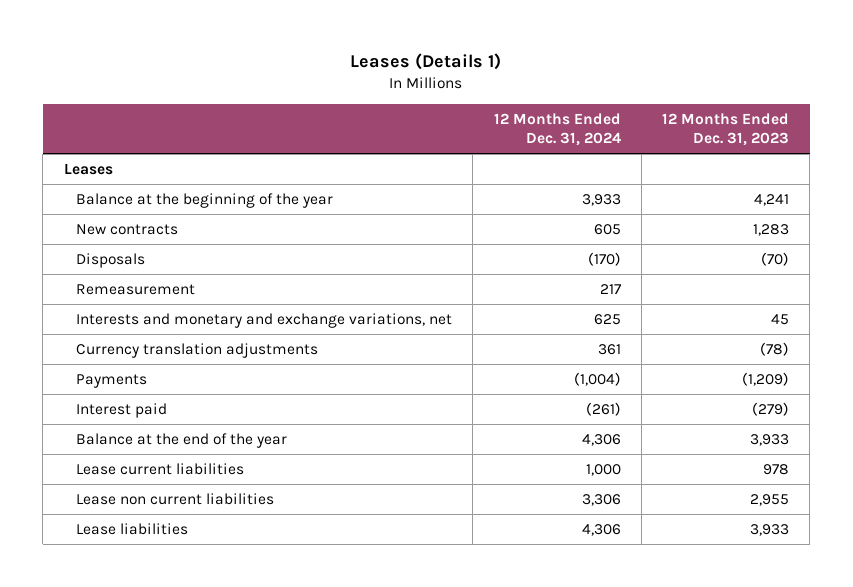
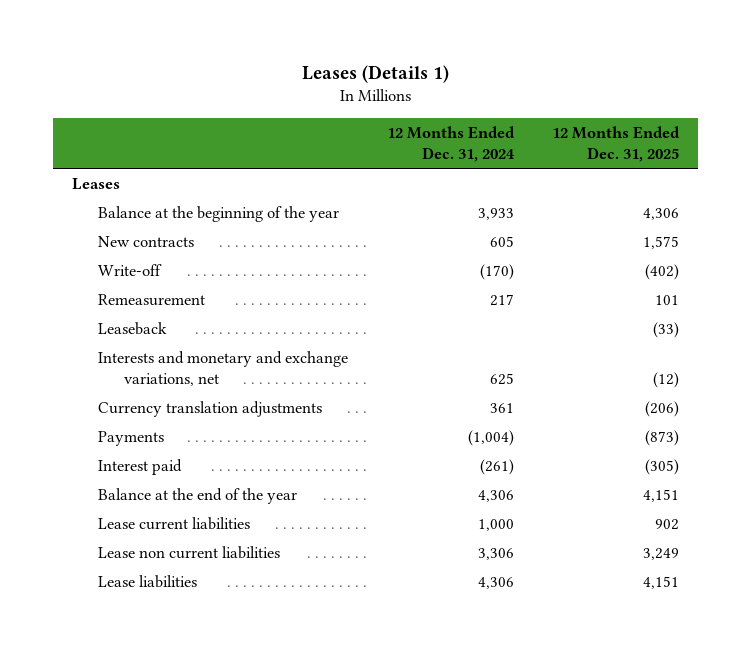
- | 12 Months Ended Dec. 31, 2024 | 12 Months Ended Dec. 31, 2023
+ | 12 Months Ended Dec. 31, 2024 | 12 Months Ended Dec. 31, 2025
- Disposals | (170) | (70)
+ Write-off | (170) | (402)
+ Leaseback | | (33)

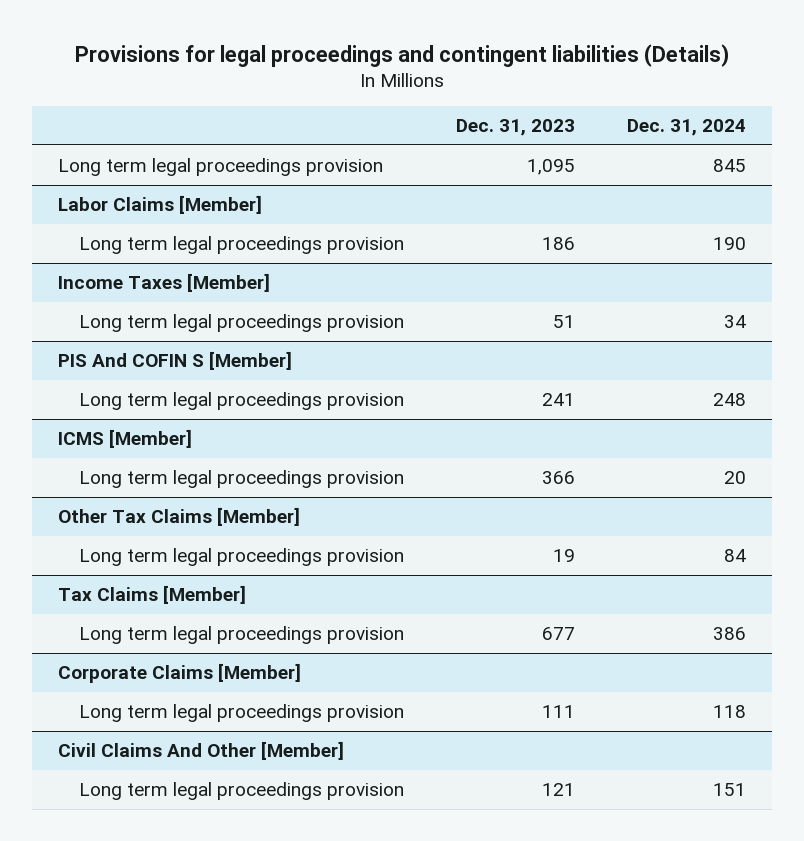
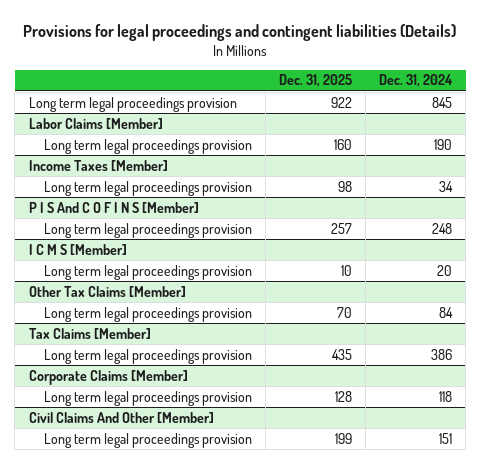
- | Dec. 31, 2023 | Dec. 31, 2024
+ | Dec. 31, 2025 | Dec. 31, 2024
- PIS And COFIN S [Member]
+ P I S And C O F I N S [Member]
- ICMS [Member]
+ I C M S [Member]

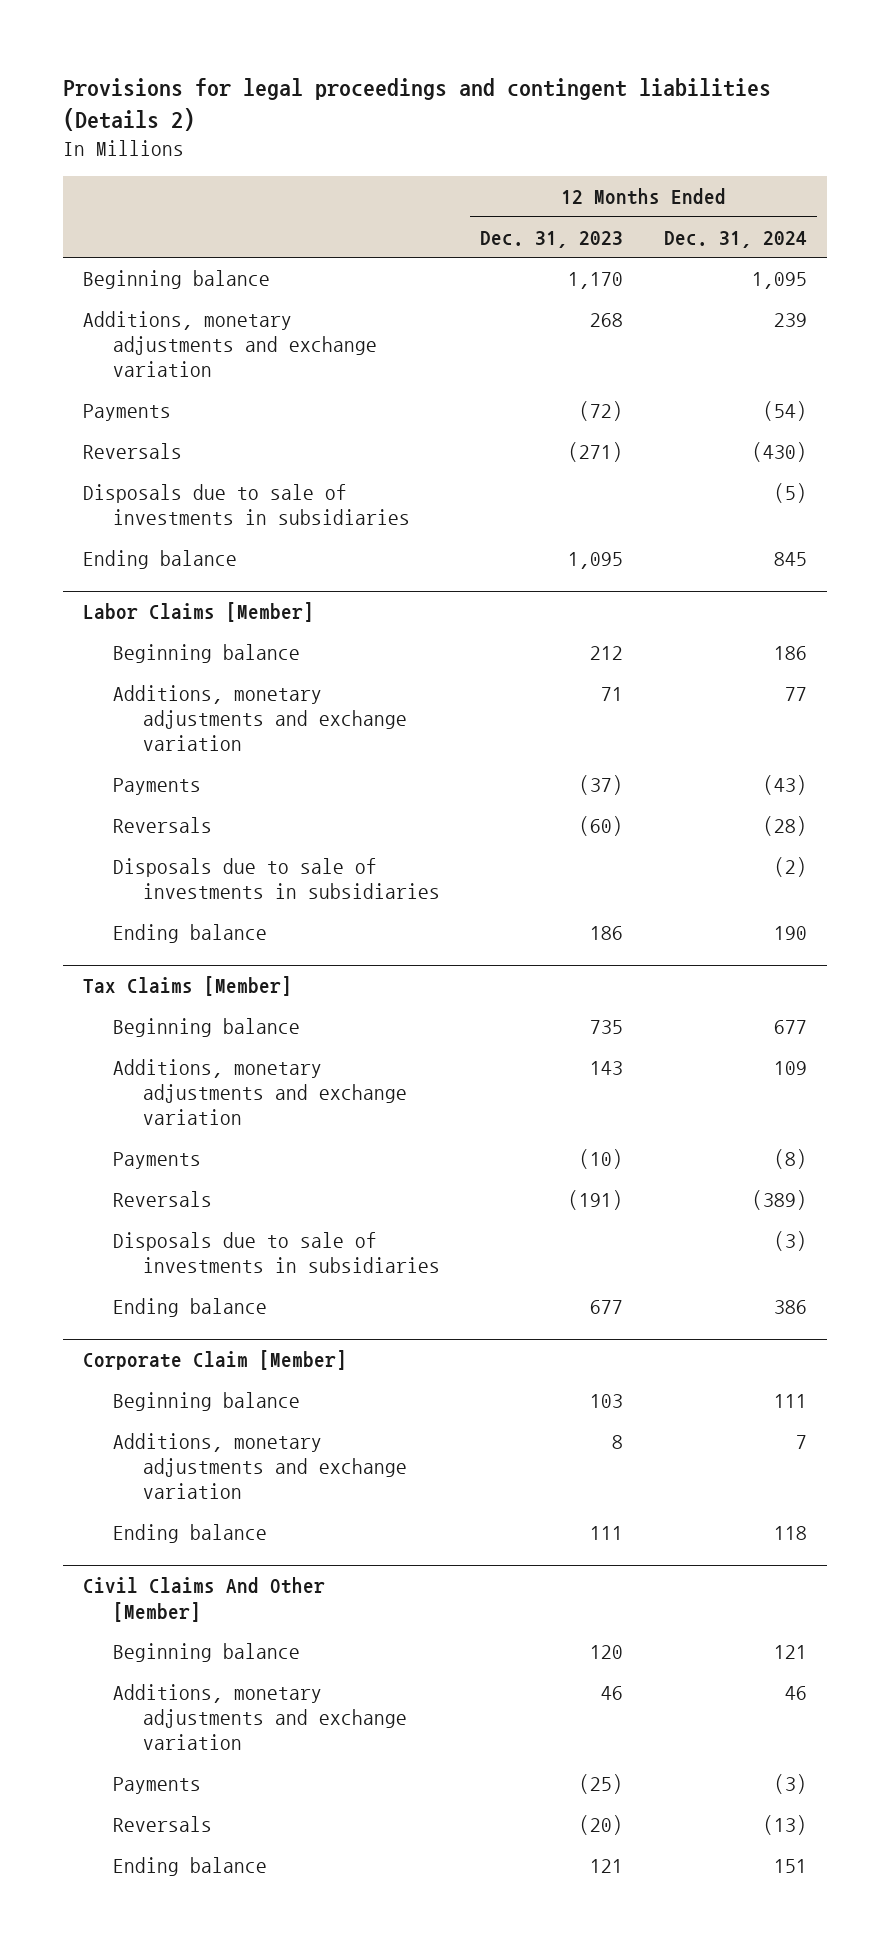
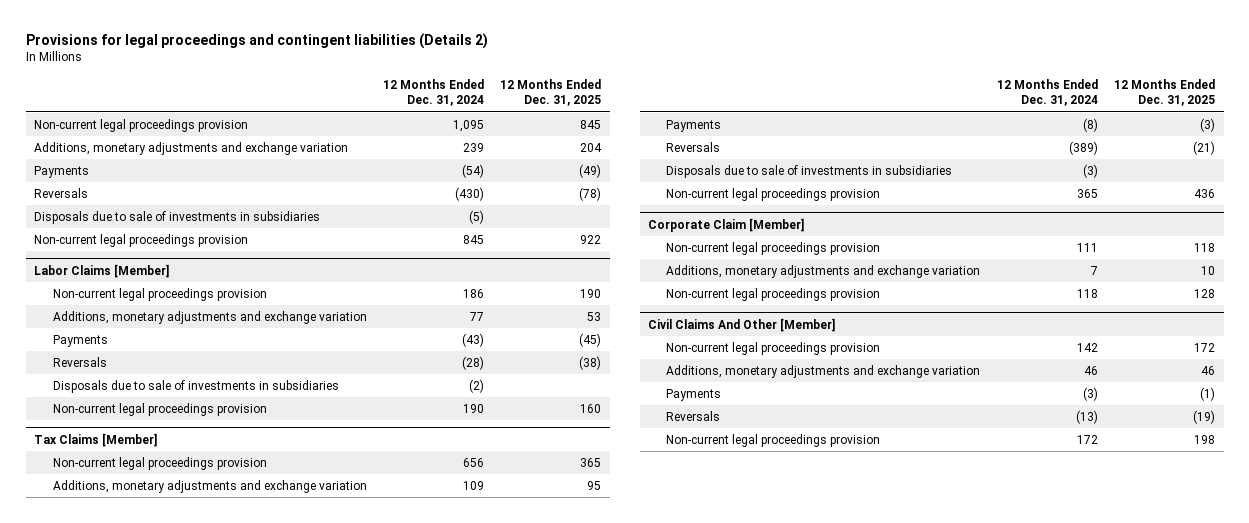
- | 12 Months Ended Dec. 31, 2023 | 12 Months Ended Dec. 31, 2024
+ | 12 Months Ended Dec. 31, 2024 | 12 Months Ended Dec. 31, 2025
- Beginning balance | 1,170 | 1,095
+ Non-current legal proceedings provision | 1,095 | 845
- Ending balance | 1,095 | 845
+ Non-current legal proceedings provision | 845 | 922
@ Labor Claims [Member]
- Beginning balance | 212 | 186
+ Non-current legal proceedings provision | 186 | 190
- Ending balance | 186 | 190
+ Non-current legal proceedings provision | 190 | 160
@ Tax Claims [Member]
- Beginning balance | 735 | 677
+ Non-current legal proceedings provision | 656 | 365
- Ending balance | 677 | 386
+ Non-current legal proceedings provision | 365 | 436
@ Corporate Claim [Member]
- Beginning balance | 103 | 111
+ Non-current legal proceedings provision | 111 | 118
- Ending balance | 111 | 118
+ Non-current legal proceedings provision | 118 | 128
@ Civil Claims And Other [Member]
- Beginning balance | 120 | 121
+ Non-current legal proceedings provision | 142 | 172
- Ending balance | 121 | 151
+ Non-current legal proceedings provision | 172 | 198

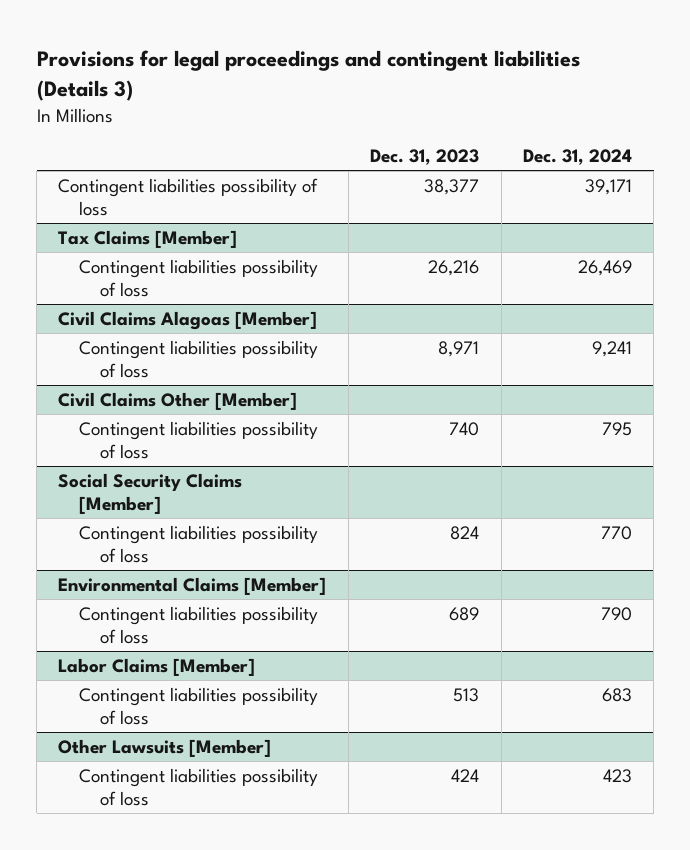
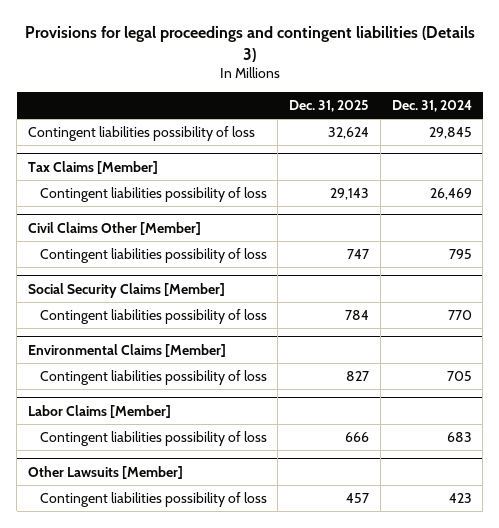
- | Dec. 31, 2023 | Dec. 31, 2024
+ | Dec. 31, 2025 | Dec. 31, 2024
- Contingent liabilities possibility of loss | 38,377 | 39,171
+ Contingent liabilities possibility of loss | 32,624 | 29,845
- Civil Claims Alagoas [Member]
- Contingent liabilities possibility of loss | 8,971 | 9,241
@ Environmental Claims [Member]
- Contingent liabilities possibility of loss | 689 | 790
+ Contingent liabilities possibility of loss | 827 | 705

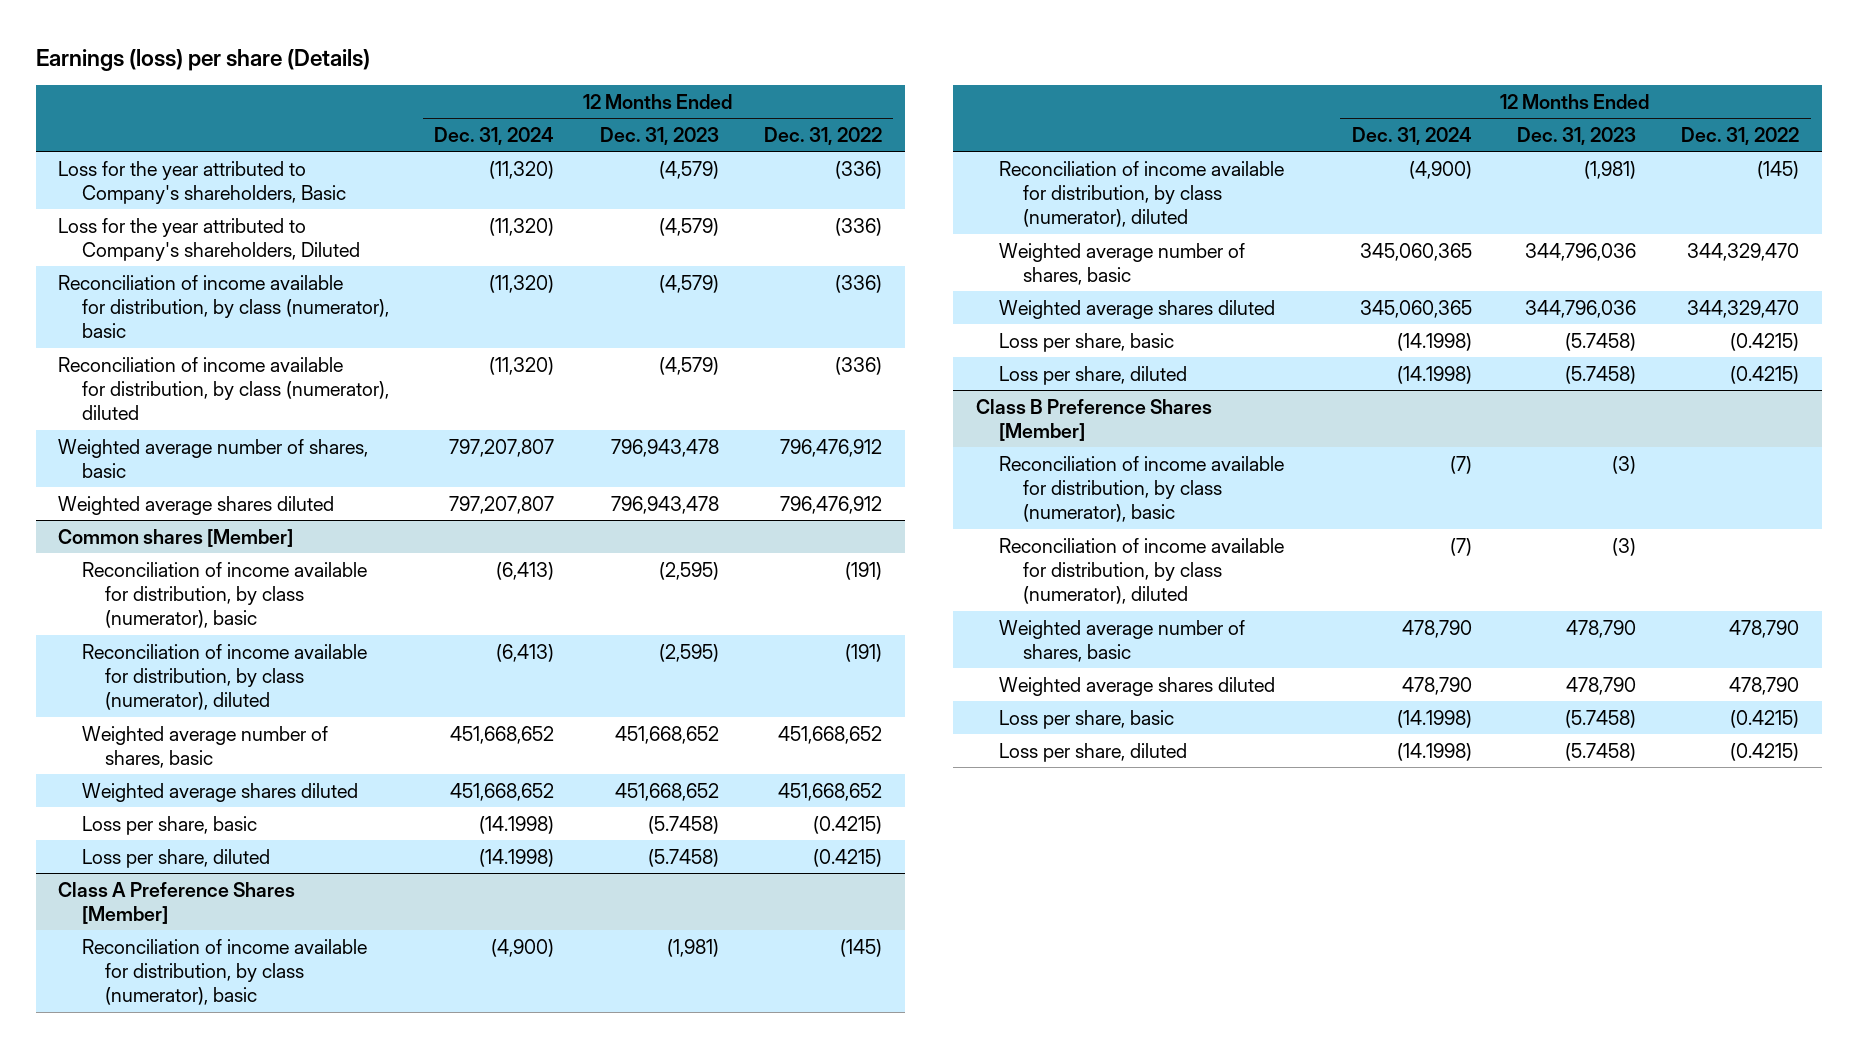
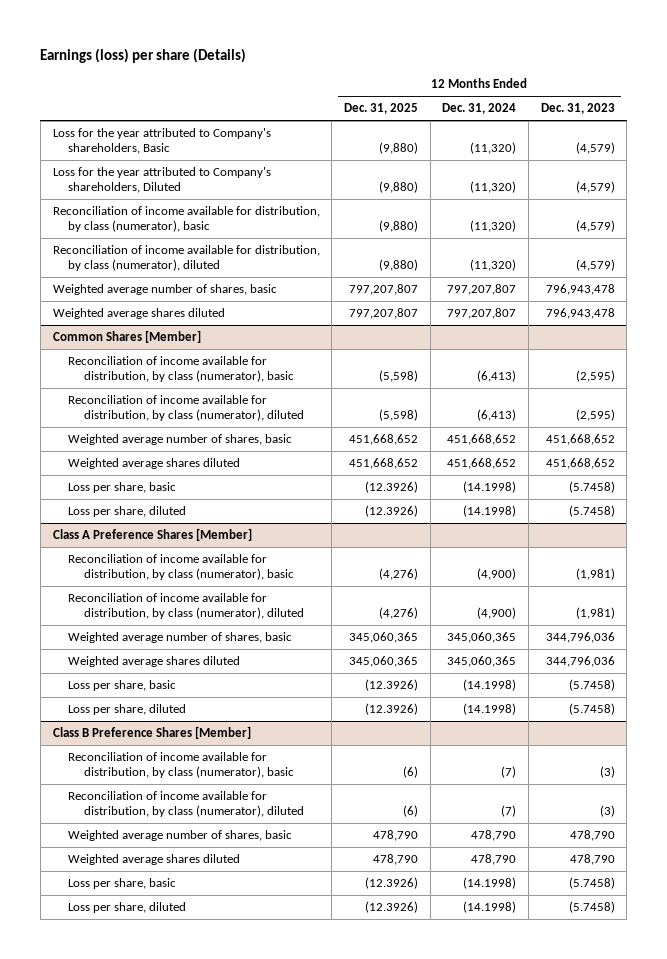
- | 12 Months Ended Dec. 31, 2024 | 12 Months Ended Dec. 31, 2023 | 12 Months Ended Dec. 31, 2022
+ | 12 Months Ended Dec. 31, 2025 | 12 Months Ended Dec. 31, 2024 | 12 Months Ended Dec. 31, 2023
- Common shares [Member]
+ Common Shares [Member]

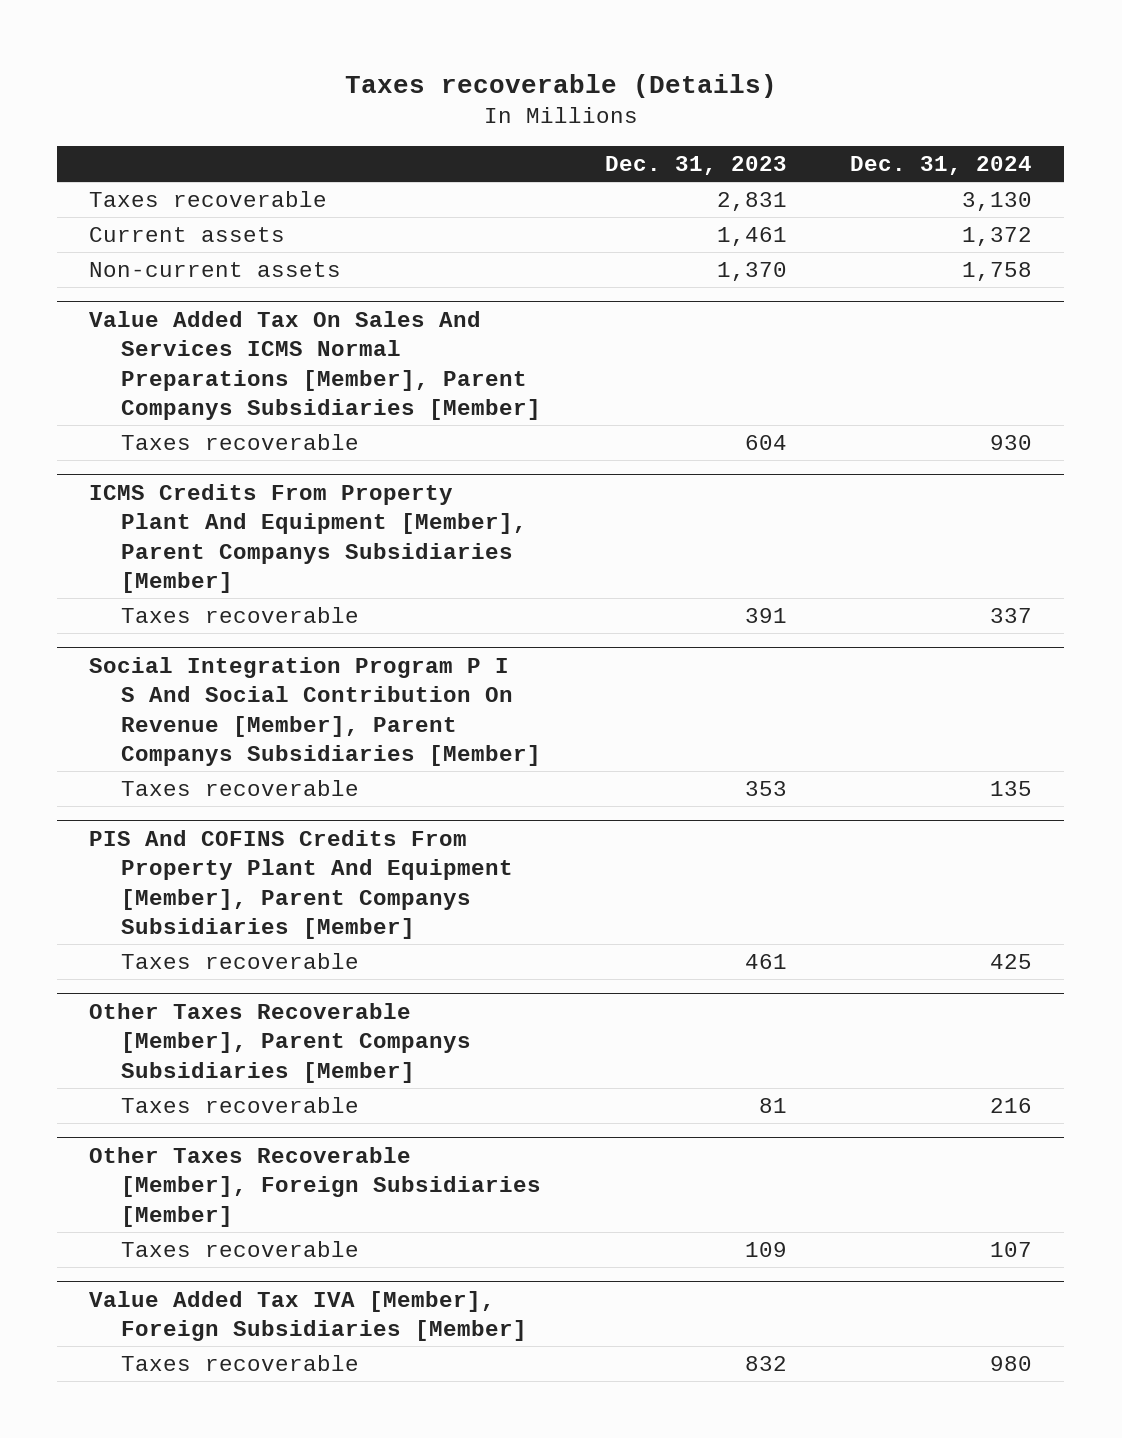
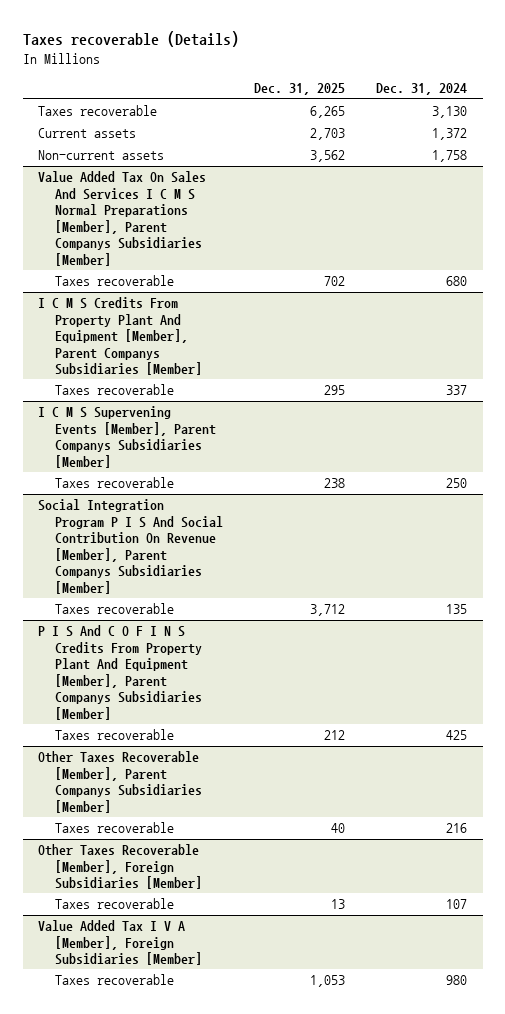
- | Dec. 31, 2023 | Dec. 31, 2024
+ | Dec. 31, 2025 | Dec. 31, 2024
- Value Added Tax On Sales And Services ICMS Normal Preparations [Member], Parent Companys Subsidiaries [Member]
- Taxes recoverable | 604 | 930
- ICMS Credits From Property Plant And Equipment [Member], Parent Companys Subsidiaries [Member]
+ Value Added Tax On Sales And Services I C M S Normal Preparations [Member], Parent Companys Subsidiaries [Member]
+ Taxes recoverable | 702 | 680
+ I C M S Credits From Property Plant And Equipment [Member], Parent Companys Subsidiaries [Member]
+ I C M S Supervening Events [Member], Parent Companys Subsidiaries [Member]
+ Taxes recoverable | 238 | 250
- PIS And COFINS Credits From Property Plant And Equipment [Member], Parent Companys Subsidiaries [Member]
+ P I S And C O F I N S Credits From Property Plant And Equipment [Member], Parent Companys Subsidiaries [Member]
- Value Added Tax IVA [Member], Foreign Subsidiaries [Member]
+ Value Added Tax I V A [Member], Foreign Subsidiaries [Member]

